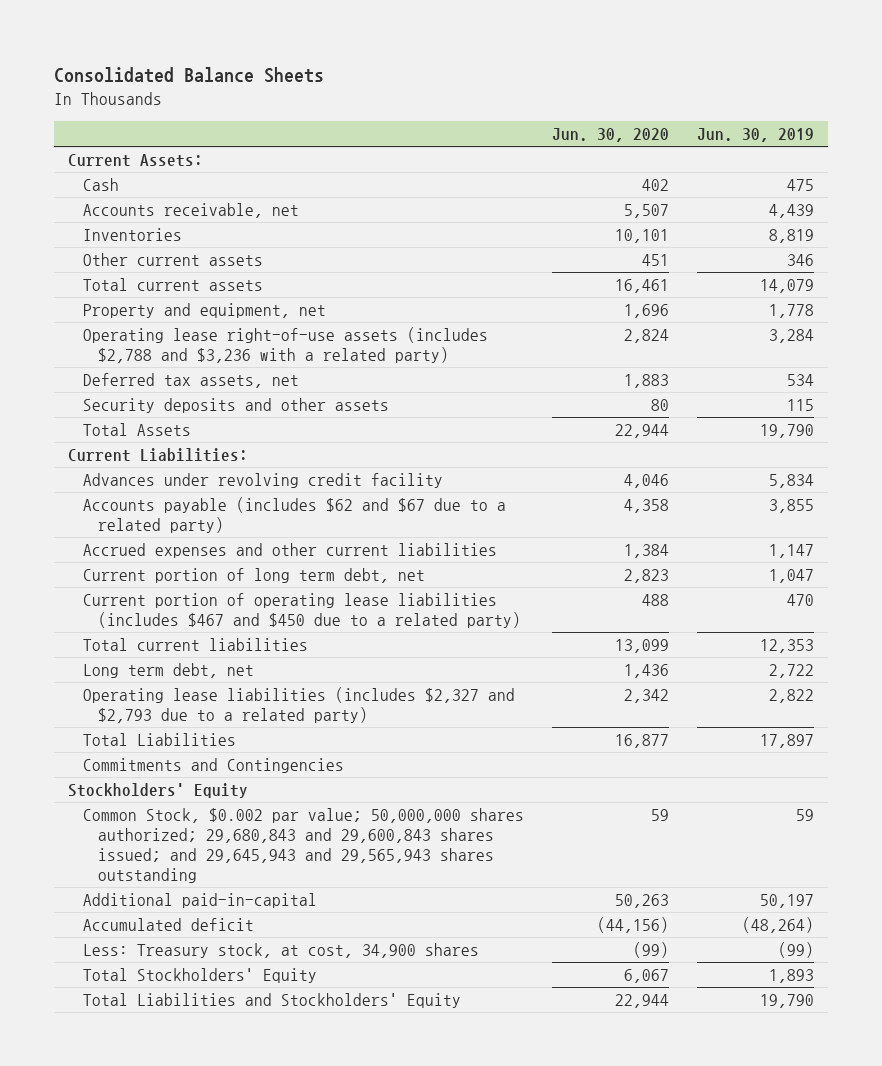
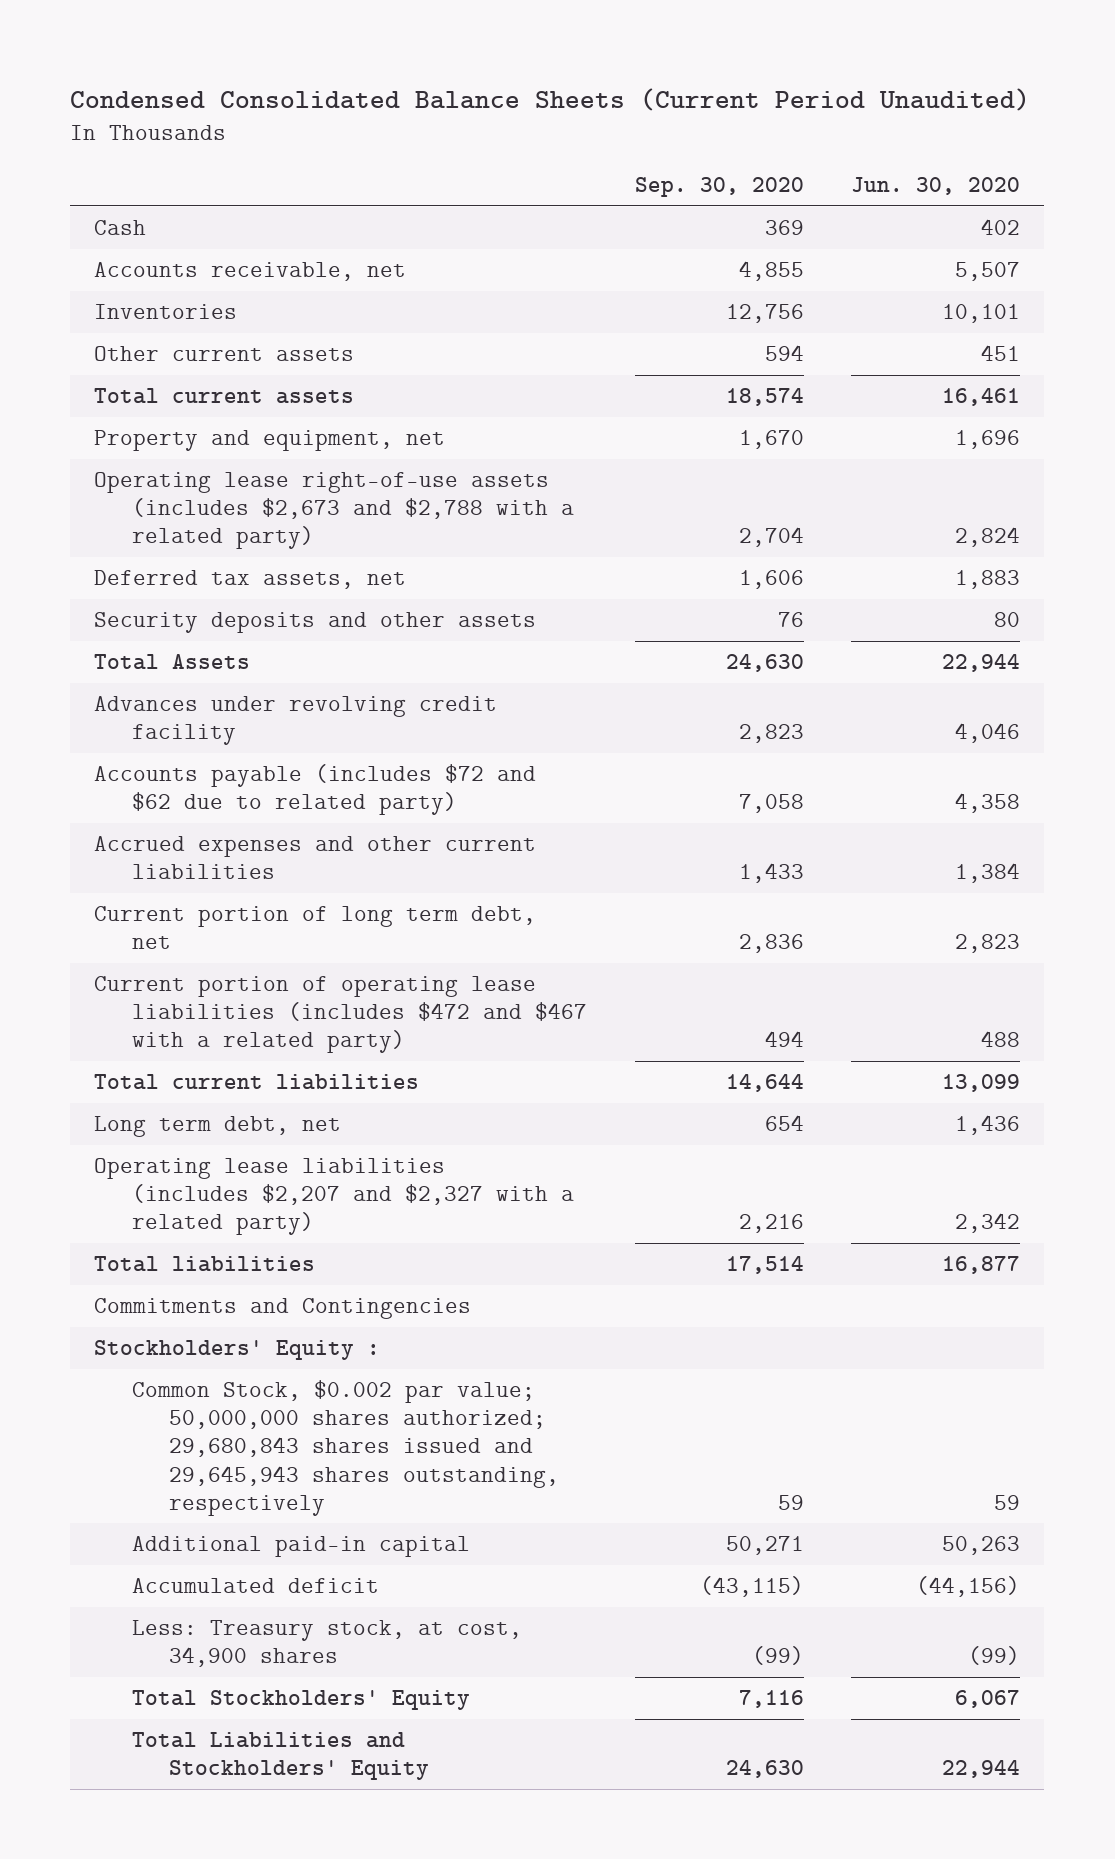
- Consolidated Balance Sheets
+ Condensed Consolidated Balance Sheets (Current Period Unaudited)
- | Jun. 30, 2020 | Jun. 30, 2019
+ | Sep. 30, 2020 | Jun. 30, 2020
- Current Assets:
- Operating lease right-of-use assets (includes $2,788 and $3,236 with a related party) | 2,824 | 3,284
+ Operating lease right-of-use assets (includes $2,673 and $2,788 with a related party) | 2,704 | 2,824
- Current Liabilities:
- Accounts payable (includes $62 and $67 due to a related party) | 4,358 | 3,855
+ Accounts payable (includes $72 and $62 due to related party) | 7,058 | 4,358
- Current portion of operating lease liabilities (includes $467 and $450 due to a related party) | 488 | 470
+ Current portion of operating lease liabilities (includes $472 and $467 with a related party) | 494 | 488
- Operating lease liabilities (includes $2,327 and $2,793 due to a related party) | 2,342 | 2,822
- Total Liabilities | 16,877 | 17,897
+ Operating lease liabilities (includes $2,207 and $2,327 with a related party) | 2,216 | 2,342
+ Total liabilities | 17,514 | 16,877
- Stockholders' Equity
- Common Stock, $0.002 par value; 50,000,000 shares authorized; 29,680,843 and 29,600,843 shares issued; and 29,645,943 and 29,565,943 shares outstanding | 59 | 59
- Additional paid-in-capital | 50,263 | 50,197
+ Stockholders' Equity :
+ Common Stock, $0.002 par value; 50,000,000 shares authorized; 29,680,843 shares issued and 29,645,943 shares outstanding, respectively | 59 | 59
+ Additional paid-in capital | 50,271 | 50,263

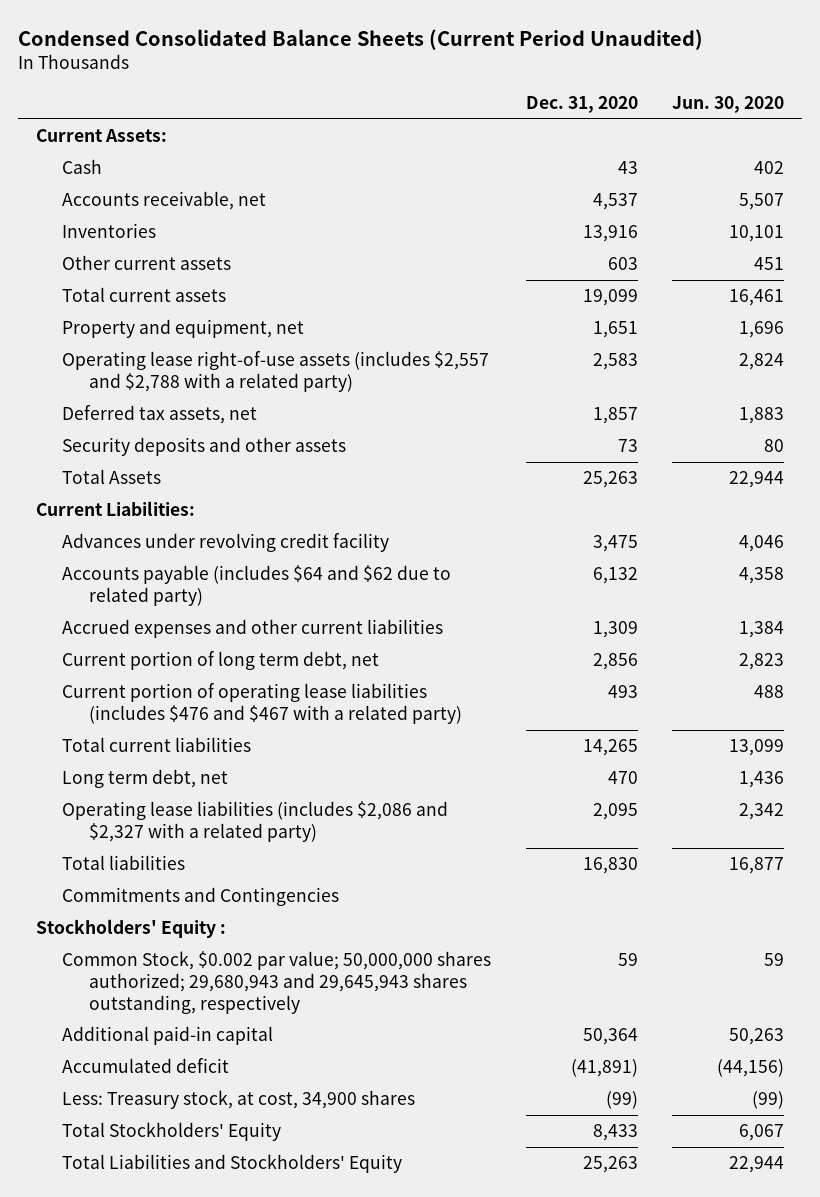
- | Sep. 30, 2020 | Jun. 30, 2020
+ | Dec. 31, 2020 | Jun. 30, 2020
+ Current Assets:
- Operating lease right-of-use assets (includes $2,673 and $2,788 with a related party) | 2,704 | 2,824
+ Operating lease right-of-use assets (includes $2,557 and $2,788 with a related party) | 2,583 | 2,824
+ Current Liabilities:
- Accounts payable (includes $72 and $62 due to related party) | 7,058 | 4,358
+ Accounts payable (includes $64 and $62 due to related party) | 6,132 | 4,358
- Current portion of operating lease liabilities (includes $472 and $467 with a related party) | 494 | 488
+ Current portion of operating lease liabilities (includes $476 and $467 with a related party) | 493 | 488
- Operating lease liabilities (includes $2,207 and $2,327 with a related party) | 2,216 | 2,342
+ Operating lease liabilities (includes $2,086 and $2,327 with a related party) | 2,095 | 2,342
- Common Stock, $0.002 par value; 50,000,000 shares authorized; 29,680,843 shares issued and 29,645,943 shares outstanding, respectively | 59 | 59
+ Common Stock, $0.002 par value; 50,000,000 shares authorized; 29,680,943 and 29,645,943 shares outstanding, respectively | 59 | 59

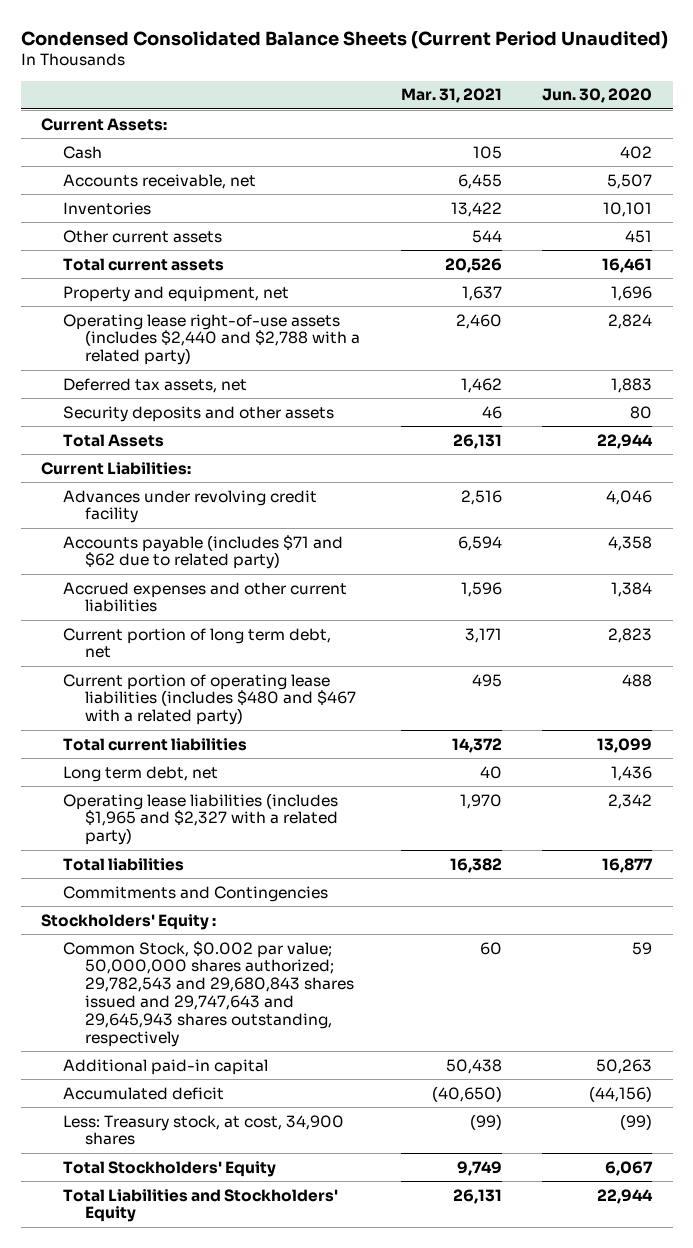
- | Dec. 31, 2020 | Jun. 30, 2020
+ | Mar. 31, 2021 | Jun. 30, 2020
- Operating lease right-of-use assets (includes $2,557 and $2,788 with a related party) | 2,583 | 2,824
+ Operating lease right-of-use assets (includes $2,440 and $2,788 with a related party) | 2,460 | 2,824
- Accounts payable (includes $64 and $62 due to related party) | 6,132 | 4,358
+ Accounts payable (includes $71 and $62 due to related party) | 6,594 | 4,358
- Current portion of operating lease liabilities (includes $476 and $467 with a related party) | 493 | 488
+ Current portion of operating lease liabilities (includes $480 and $467 with a related party) | 495 | 488
- Operating lease liabilities (includes $2,086 and $2,327 with a related party) | 2,095 | 2,342
+ Operating lease liabilities (includes $1,965 and $2,327 with a related party) | 1,970 | 2,342
- Common Stock, $0.002 par value; 50,000,000 shares authorized; 29,680,943 and 29,645,943 shares outstanding, respectively | 59 | 59
+ Common Stock, $0.002 par value; 50,000,000 shares authorized; 29,782,543 and 29,680,843 shares issued and 29,747,643 and 29,645,943 shares outstanding, respectively | 60 | 59

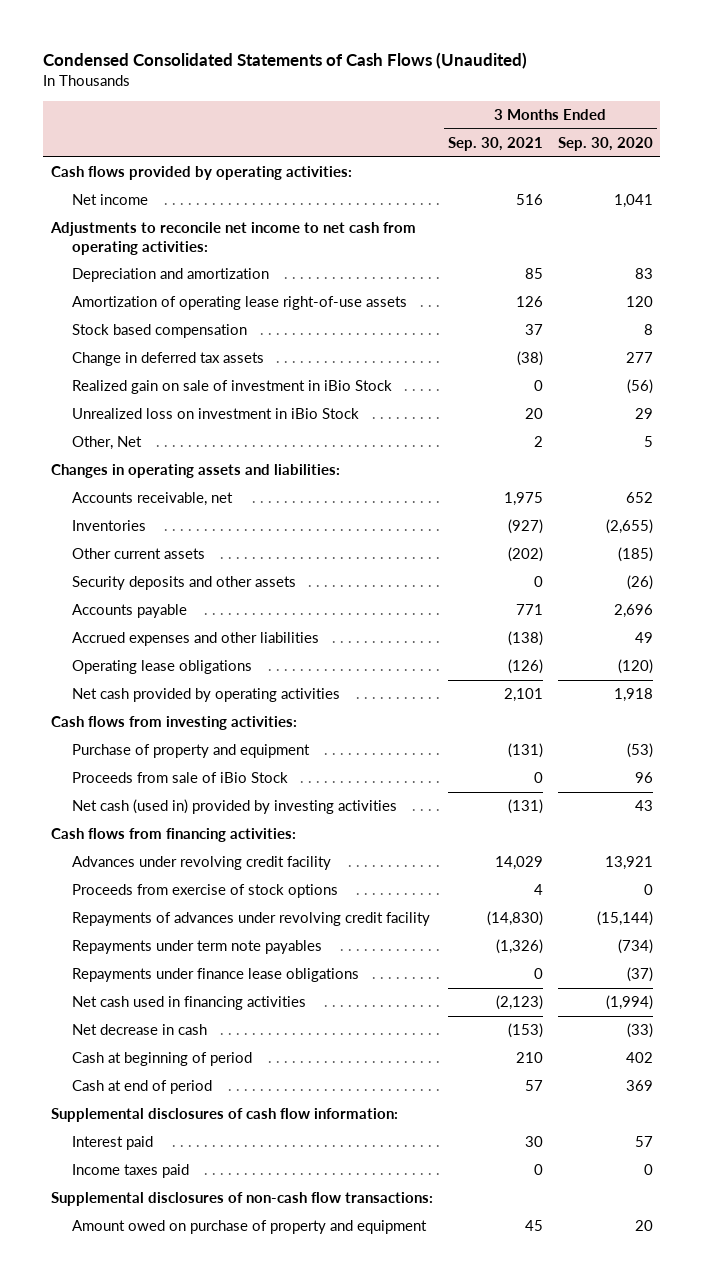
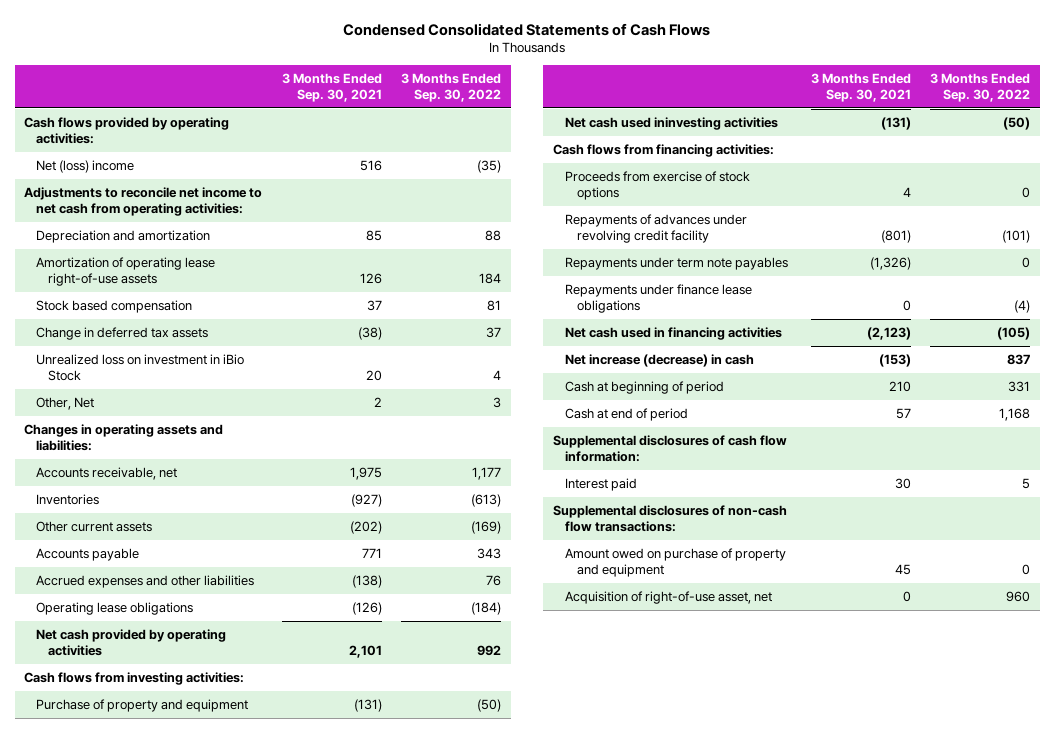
- Condensed Consolidated Statements of Cash Flows (Unaudited)
+ Condensed Consolidated Statements of Cash Flows
- | 3 Months Ended Sep. 30, 2021 | 3 Months Ended Sep. 30, 2020
+ | 3 Months Ended Sep. 30, 2021 | 3 Months Ended Sep. 30, 2022
- Net income | 516 | 1,041
+ Net (loss) income | 516 | (35)
- Realized gain on sale of investment in iBio Stock | 0 | (56)
- Security deposits and other assets | 0 | (26)
- Proceeds from sale of iBio Stock | 0 | 96
- Net cash (used in) provided by investing activities | (131) | 43
+ Net cash used ininvesting activities | (131) | (50)
- Advances under revolving credit facility | 14,029 | 13,921
- Repayments of advances under revolving credit facility | (14,830) | (15,144)
+ Repayments of advances under revolving credit facility | (801) | (101)
- Net decrease in cash | (153) | (33)
+ Net increase (decrease) in cash | (153) | 837
- Income taxes paid | 0 | 0
+ Acquisition of right-of-use asset, net | 0 | 960

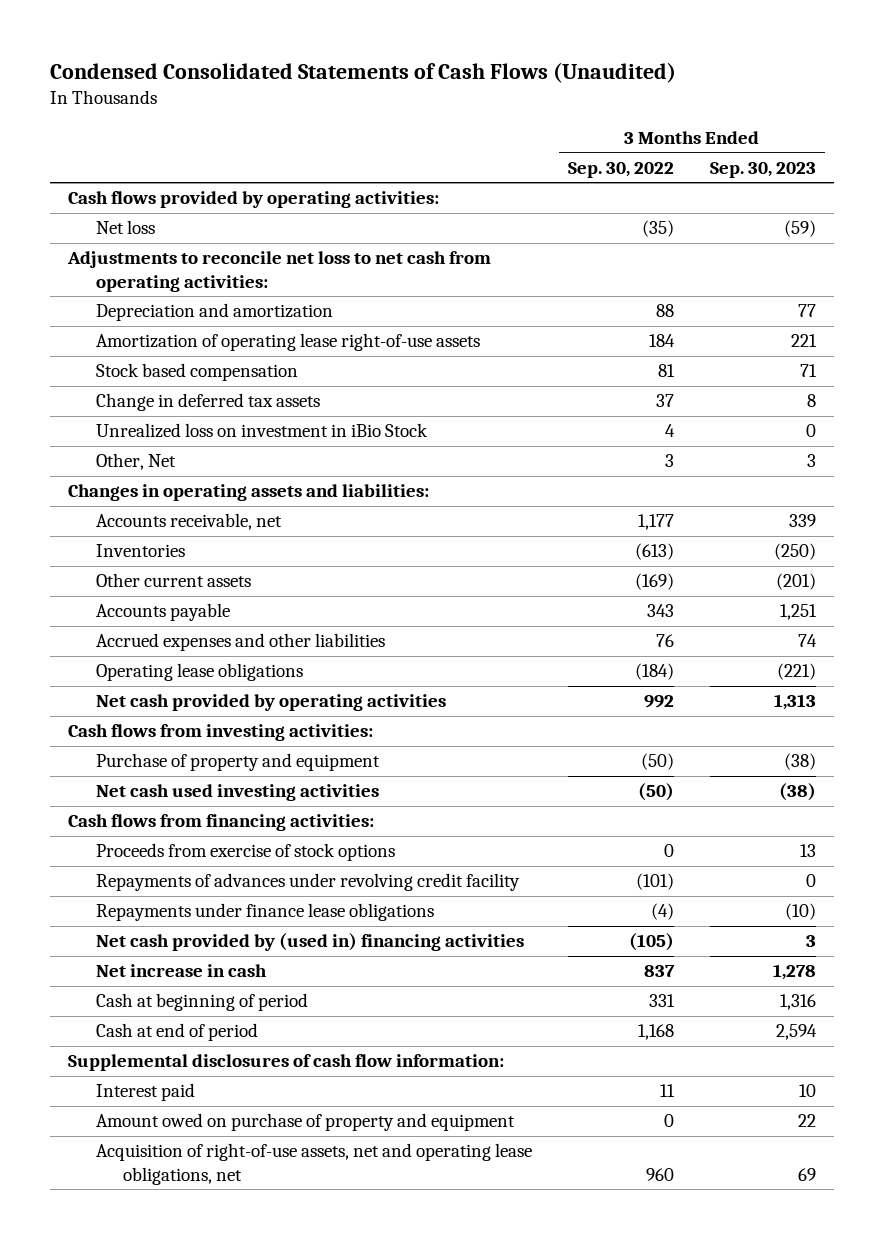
- Condensed Consolidated Statements of Cash Flows
+ Condensed Consolidated Statements of Cash Flows (Unaudited)
- | 3 Months Ended Sep. 30, 2021 | 3 Months Ended Sep. 30, 2022
+ | 3 Months Ended Sep. 30, 2022 | 3 Months Ended Sep. 30, 2023
- Net (loss) income | 516 | (35)
- Adjustments to reconcile net income to net cash from operating activities:
+ Net loss | (35) | (59)
+ Adjustments to reconcile net loss to net cash from operating activities:
- Net cash used ininvesting activities | (131) | (50)
+ Net cash used investing activities | (50) | (38)
- Repayments under term note payables | (1,326) | 0
- Net cash used in financing activities | (2,123) | (105)
- Net increase (decrease) in cash | (153) | 837
+ Net cash provided by (used in) financing activities | (105) | 3
+ Net increase in cash | 837 | 1,278
- Interest paid | 30 | 5
- Supplemental disclosures of non-cash flow transactions:
+ Interest paid | 11 | 10
- Acquisition of right-of-use asset, net | 0 | 960
+ Acquisition of right-of-use assets, net and operating lease obligations, net | 960 | 69

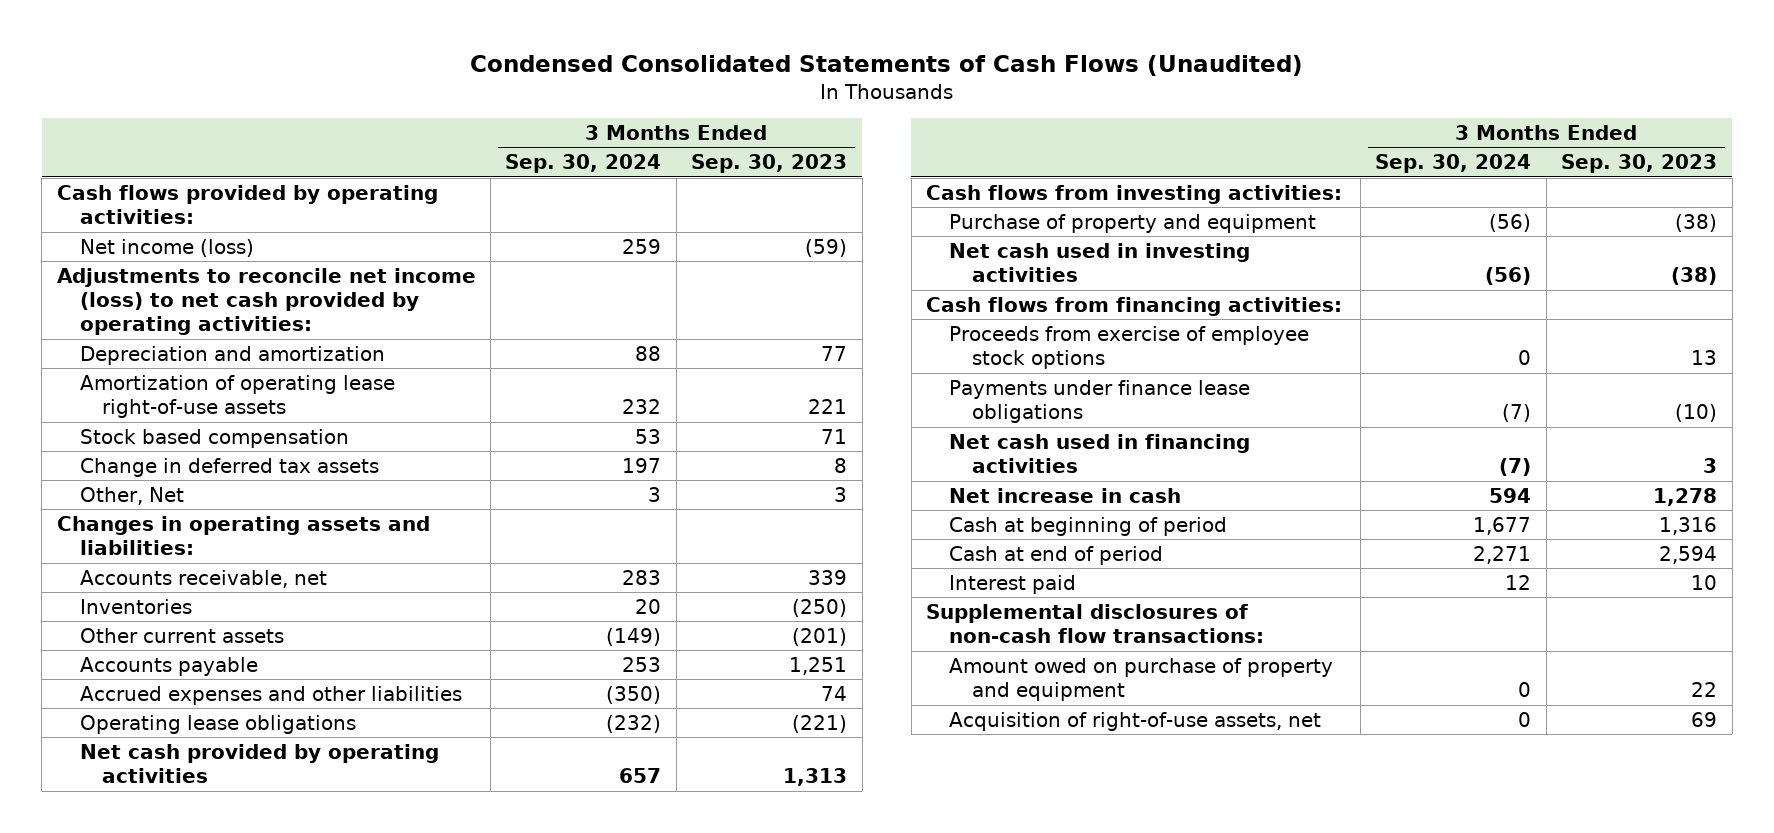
- | 3 Months Ended Sep. 30, 2022 | 3 Months Ended Sep. 30, 2023
+ | 3 Months Ended Sep. 30, 2024 | 3 Months Ended Sep. 30, 2023
- Net loss | (35) | (59)
- Adjustments to reconcile net loss to net cash from operating activities:
+ Net income (loss) | 259 | (59)
+ Adjustments to reconcile net income (loss) to net cash provided by operating activities:
- Unrealized loss on investment in iBio Stock | 4 | 0
- Net cash used investing activities | (50) | (38)
+ Net cash used in investing activities | (56) | (38)
- Proceeds from exercise of stock options | 0 | 13
- Repayments of advances under revolving credit facility | (101) | 0
- Repayments under finance lease obligations | (4) | (10)
- Net cash provided by (used in) financing activities | (105) | 3
+ Proceeds from exercise of employee stock options | 0 | 13
+ Payments under finance lease obligations | (7) | (10)
+ Net cash used in financing activities | (7) | 3
- Supplemental disclosures of cash flow information:
+ Supplemental disclosures of non-cash flow transactions:
- Acquisition of right-of-use assets, net and operating lease obligations, net | 960 | 69
+ Acquisition of right-of-use assets, net | 0 | 69

